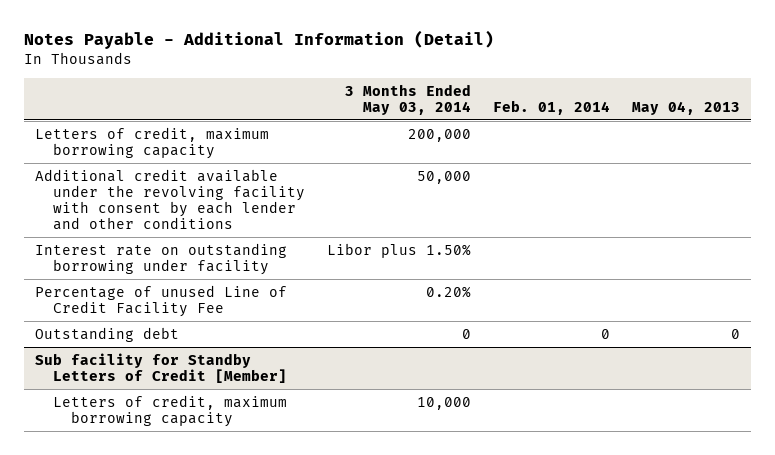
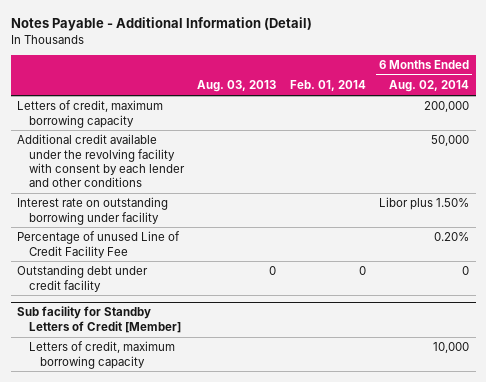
- | 3 Months Ended May 03, 2014 | Feb. 01, 2014 | May 04, 2013
+ | Aug. 03, 2013 | Feb. 01, 2014 | 6 Months Ended Aug. 02, 2014
- Outstanding debt | 0 | 0 | 0
+ Outstanding debt under credit facility | 0 | 0 | 0

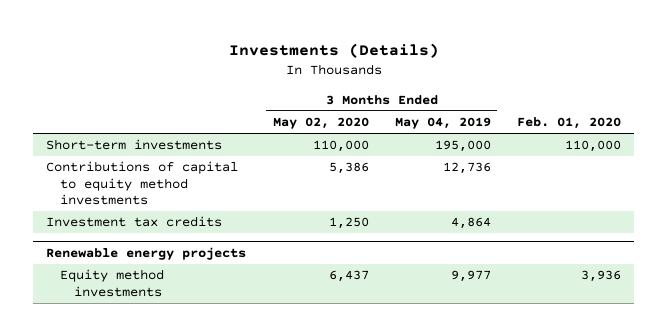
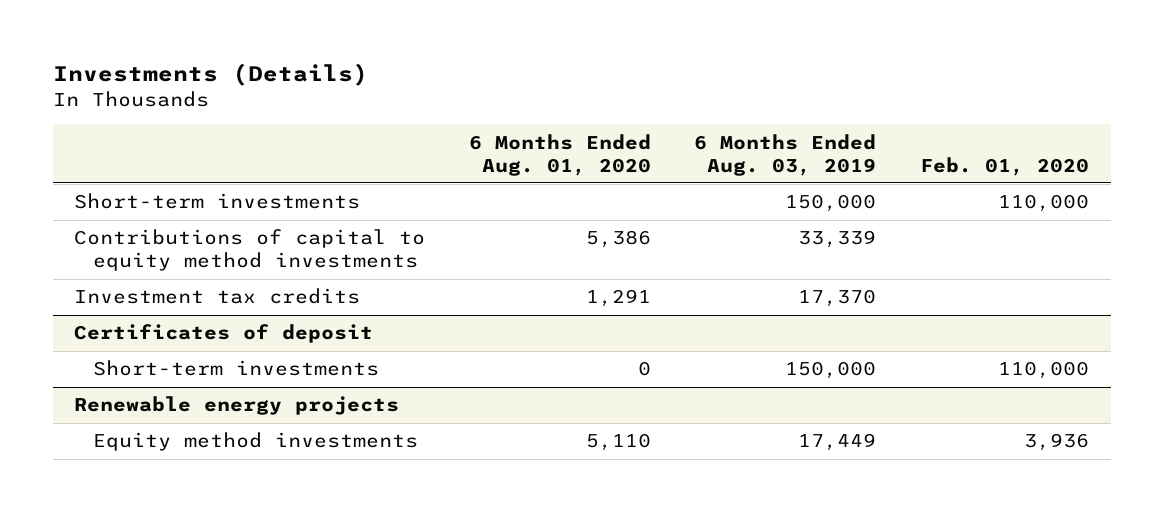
- | 3 Months Ended May 02, 2020 | 3 Months Ended May 04, 2019 | Feb. 01, 2020
+ | 6 Months Ended Aug. 01, 2020 | 6 Months Ended Aug. 03, 2019 | Feb. 01, 2020
+ Certificates of deposit
+ Short-term investments | 0 | 150,000 | 110,000

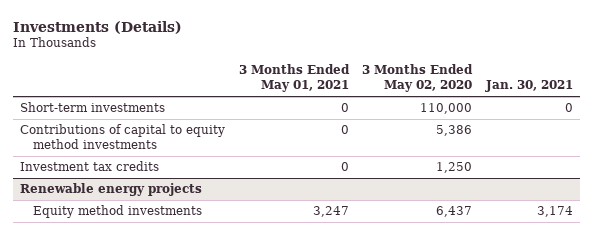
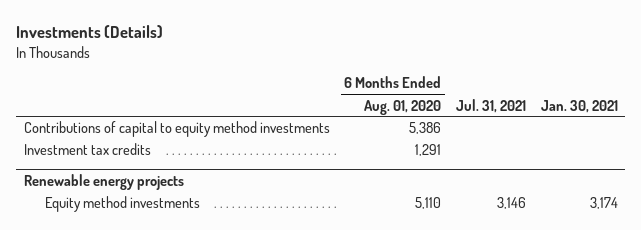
- | 3 Months Ended May 01, 2021 | 3 Months Ended May 02, 2020 | Jan. 30, 2021
+ | 6 Months Ended Aug. 01, 2020 | Jul. 31, 2021 | Jan. 30, 2021
- Short-term investments | 0 | 110,000 | 0

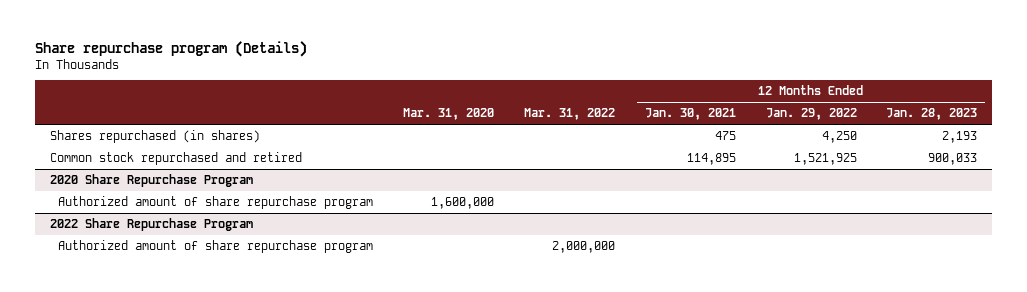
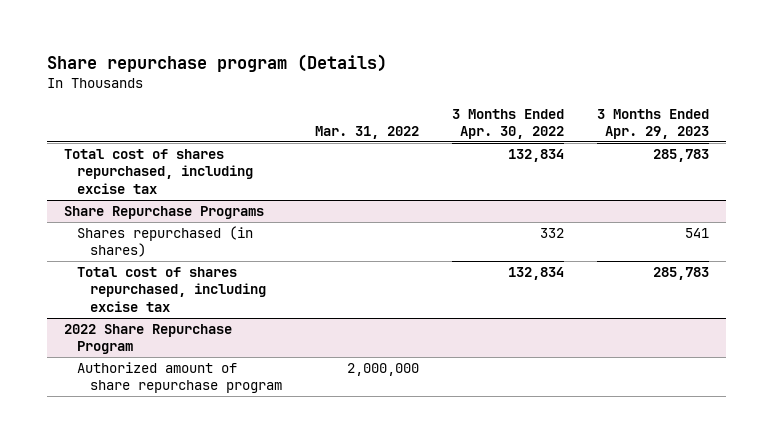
- | Mar. 31, 2020 | Mar. 31, 2022 | 12 Months Ended Jan. 30, 2021 | 12 Months Ended Jan. 29, 2022 | 12 Months Ended Jan. 28, 2023
+ | Mar. 31, 2022 | 3 Months Ended Apr. 30, 2022 | 3 Months Ended Apr. 29, 2023
- Shares repurchased (in shares) | | | 475 | 4,250 | 2,193
- Common stock repurchased and retired | | | 114,895 | 1,521,925 | 900,033
- 2020 Share Repurchase Program
- Authorized amount of share repurchase program | 1,600,000 | | | |
+ Total cost of shares repurchased, including excise tax | | 132,834 | 285,783
+ Share Repurchase Programs
+ Shares repurchased (in shares) | | 332 | 541
+ Total cost of shares repurchased, including excise tax | | 132,834 | 285,783

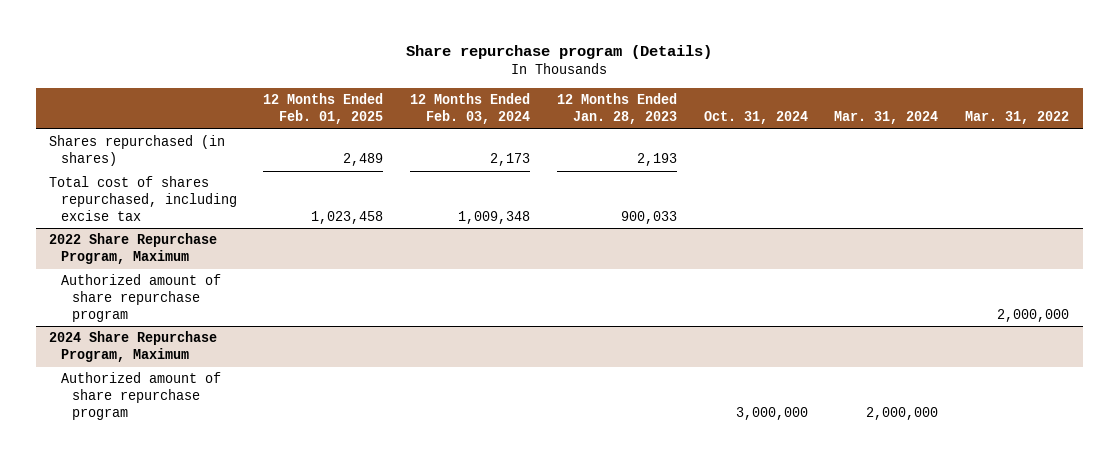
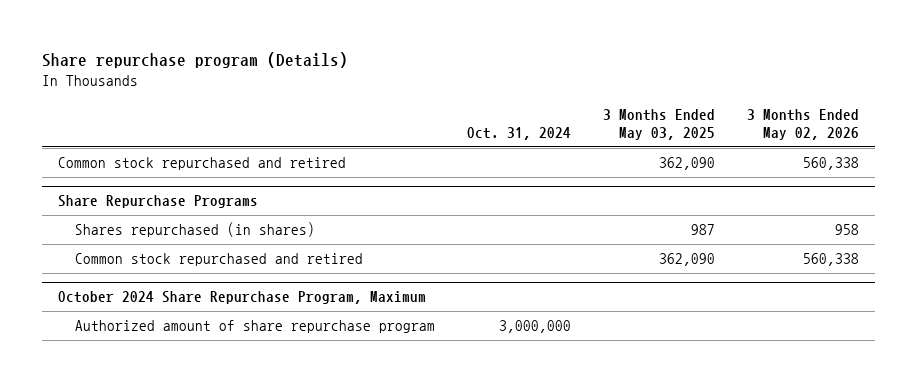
- | 12 Months Ended Feb. 01, 2025 | 12 Months Ended Feb. 03, 2024 | 12 Months Ended Jan. 28, 2023 | Oct. 31, 2024 | Mar. 31, 2024 | Mar. 31, 2022
+ | Oct. 31, 2024 | 3 Months Ended May 03, 2025 | 3 Months Ended May 02, 2026
- Shares repurchased (in shares) | 2,489 | 2,173 | 2,193 | | |
- Total cost of shares repurchased, including excise tax | 1,023,458 | 1,009,348 | 900,033 | | |
- 2022 Share Repurchase Program, Maximum
- Authorized amount of share repurchase program | | | | | | 2,000,000
- 2024 Share Repurchase Program, Maximum
+ Common stock repurchased and retired | | 362,090 | 560,338
+ Share Repurchase Programs
+ Shares repurchased (in shares) | | 987 | 958
+ Common stock repurchased and retired | | 362,090 | 560,338
+ October 2024 Share Repurchase Program, Maximum

